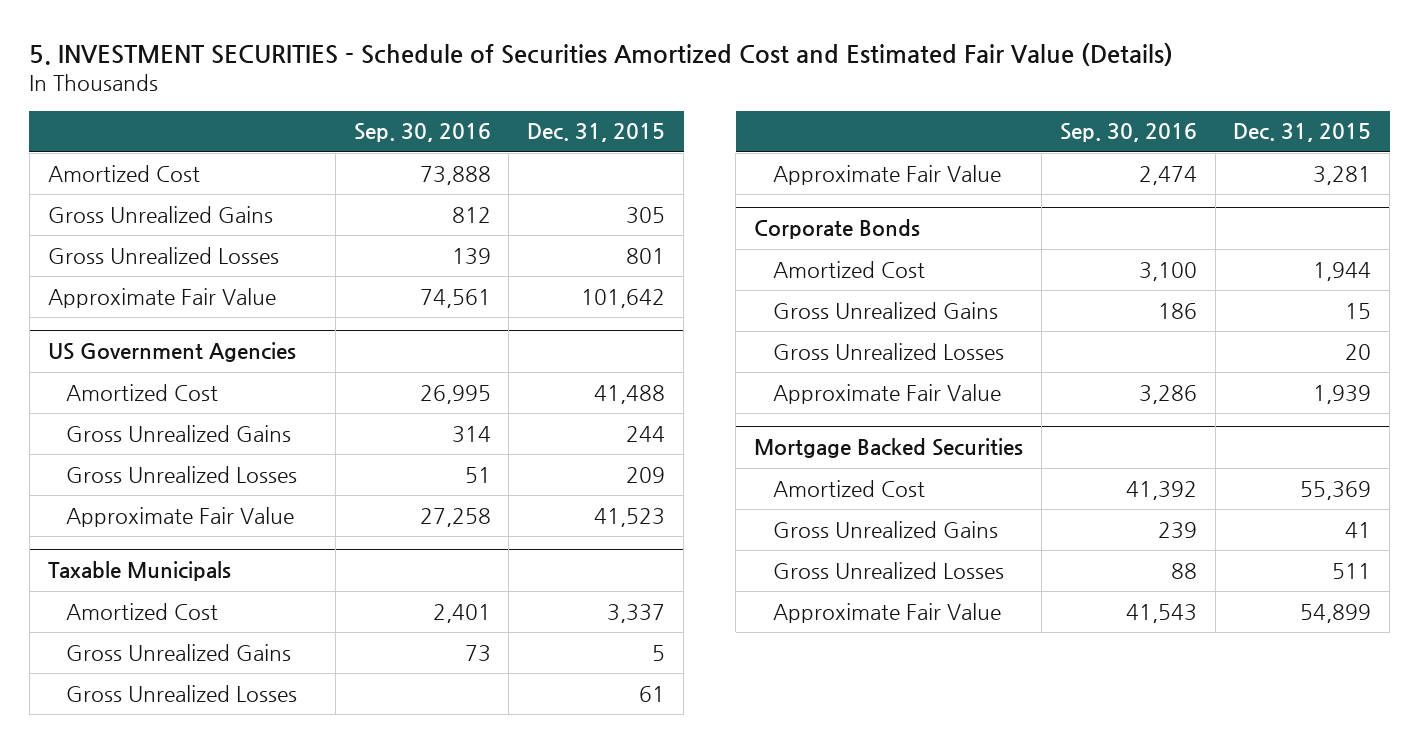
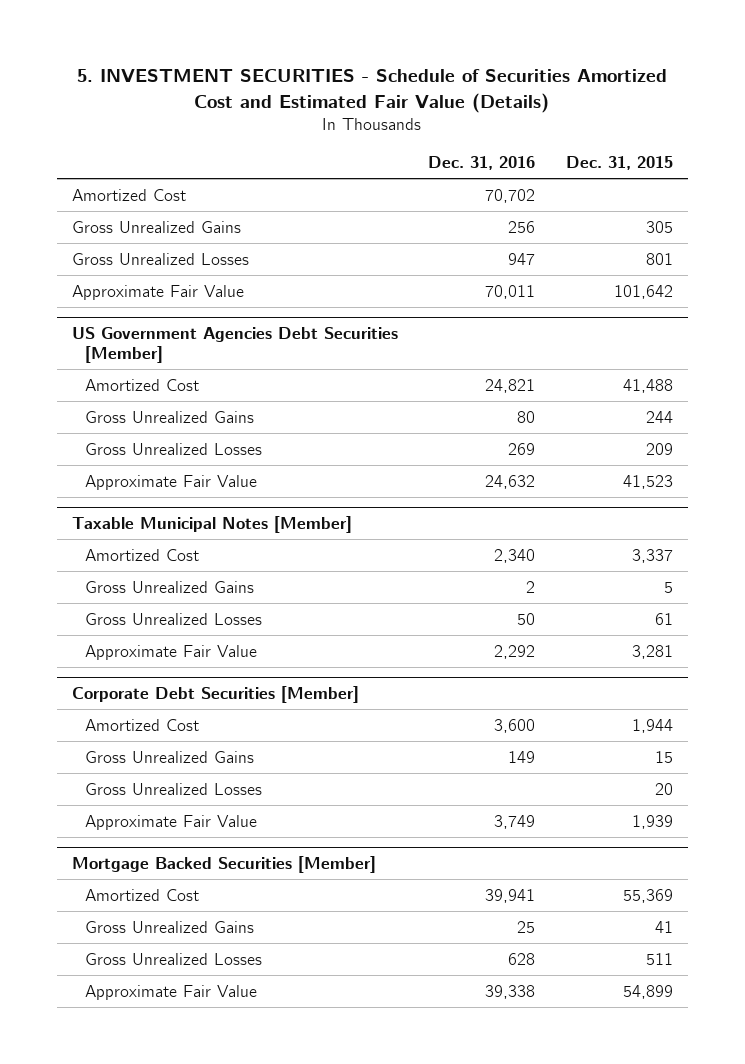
- | Sep. 30, 2016 | Dec. 31, 2015
+ | Dec. 31, 2016 | Dec. 31, 2015
- US Government Agencies
+ US Government Agencies Debt Securities [Member]
- Taxable Municipals
+ Taxable Municipal Notes [Member]
- Corporate Bonds
+ Corporate Debt Securities [Member]
- Mortgage Backed Securities
+ Mortgage Backed Securities [Member]

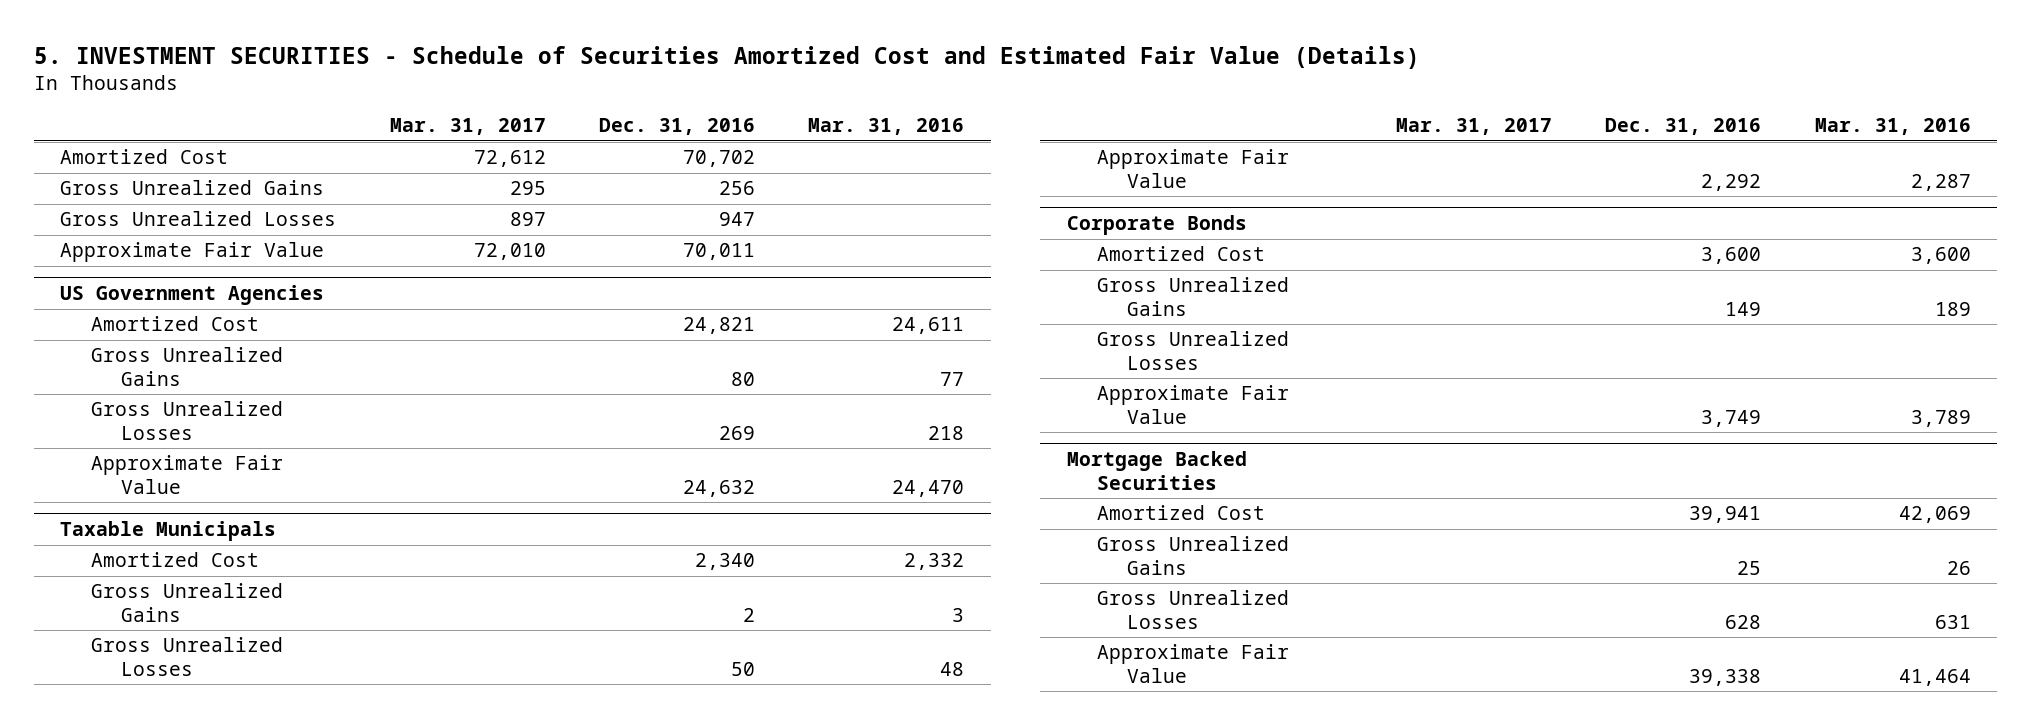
- | Dec. 31, 2016 | Dec. 31, 2015
+ | Mar. 31, 2017 | Dec. 31, 2016 | Mar. 31, 2016
- US Government Agencies Debt Securities [Member]
+ US Government Agencies
- Taxable Municipal Notes [Member]
+ Taxable Municipals
- Corporate Debt Securities [Member]
+ Corporate Bonds
- Mortgage Backed Securities [Member]
+ Mortgage Backed Securities

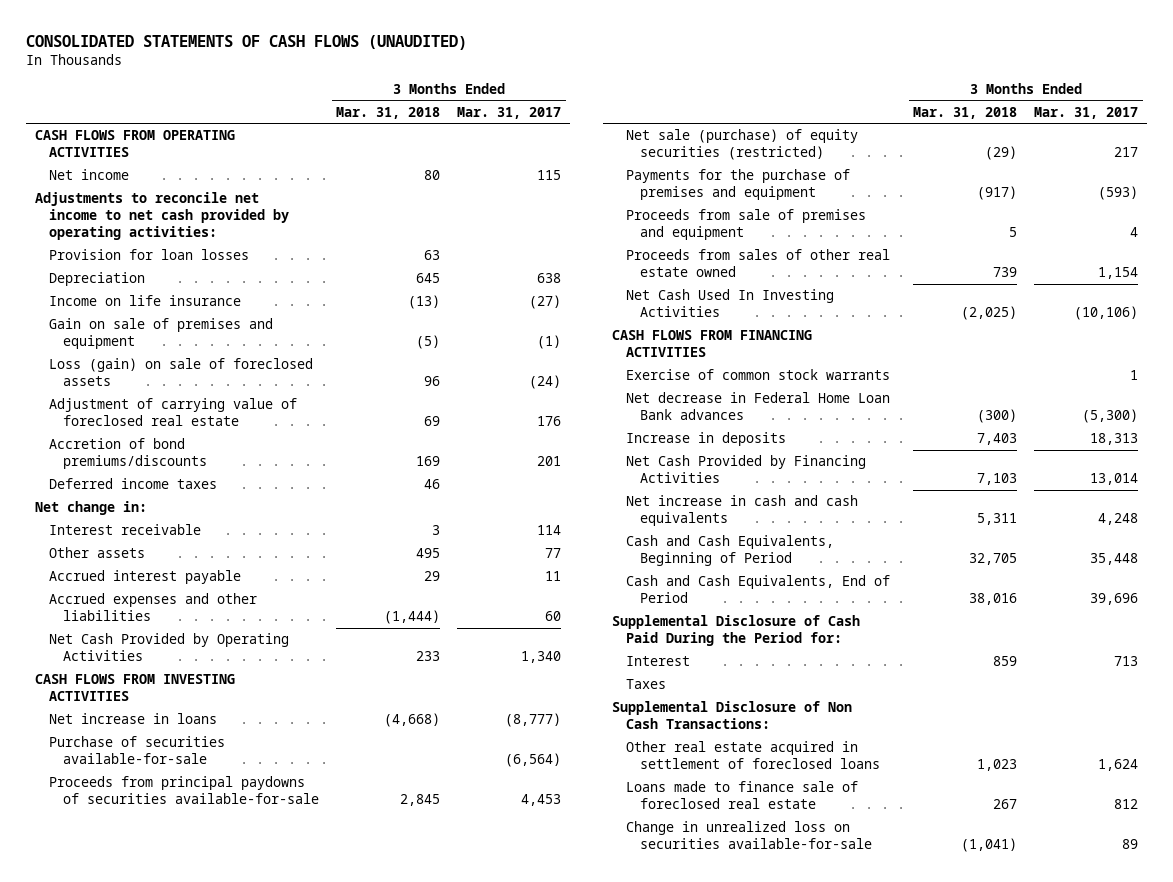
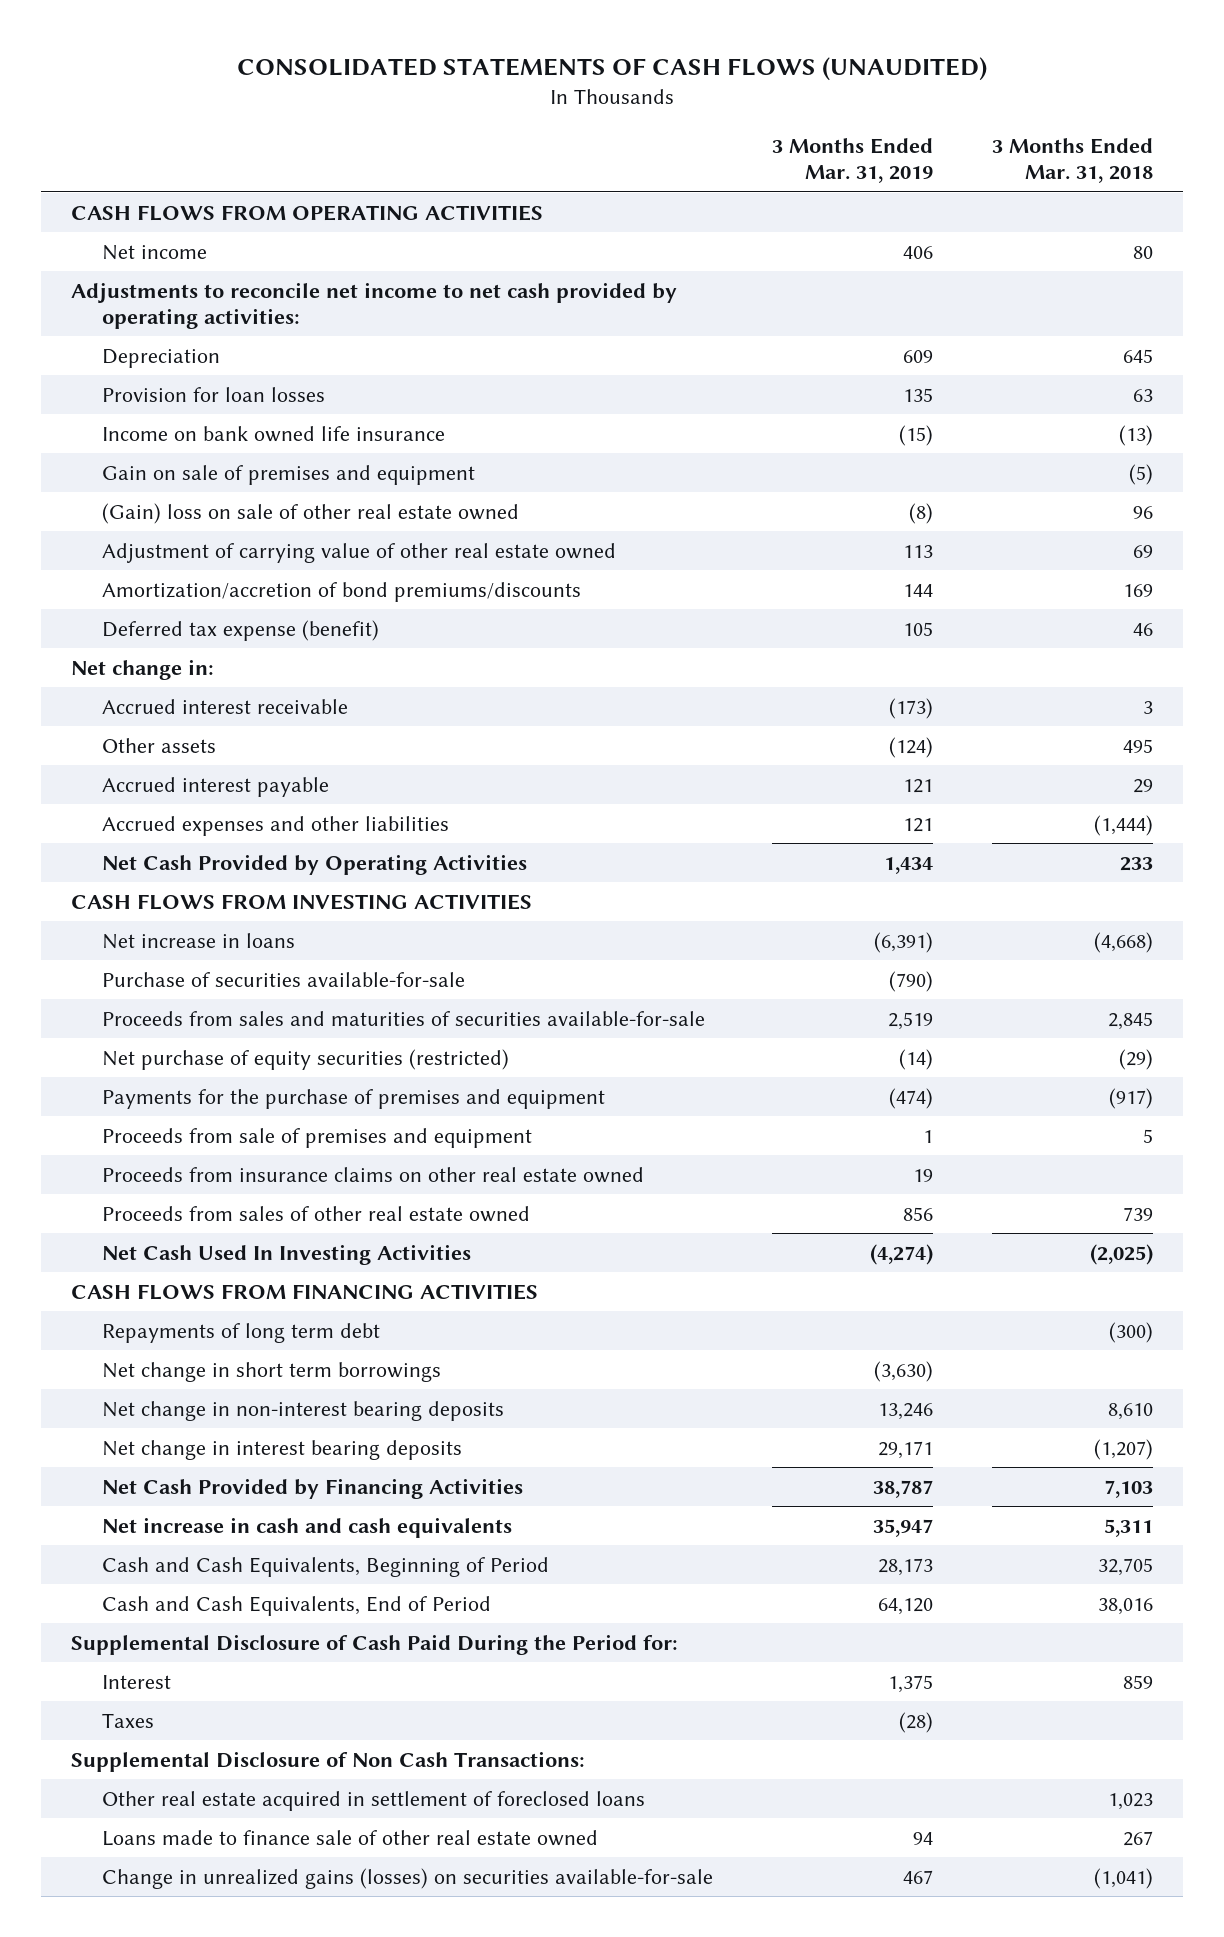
- | 3 Months Ended Mar. 31, 2018 | 3 Months Ended Mar. 31, 2017
+ | 3 Months Ended Mar. 31, 2019 | 3 Months Ended Mar. 31, 2018
- Income on life insurance | (13) | (27)
moved down: Provision for loan losses | 135 | 63
+ Income on bank owned life insurance | (15) | (13)
- Loss (gain) on sale of foreclosed assets | 96 | (24)
- Adjustment of carrying value of foreclosed real estate | 69 | 176
- Accretion of bond premiums/discounts | 169 | 201
- Deferred income taxes | 46 |
+ (Gain) loss on sale of other real estate owned | (8) | 96
+ Adjustment of carrying value of other real estate owned | 113 | 69
+ Amortization/accretion of bond premiums/discounts | 144 | 169
+ Deferred tax expense (benefit) | 105 | 46
- Interest receivable | 3 | 114
+ Accrued interest receivable | (173) | 3
- Proceeds from principal paydowns of securities available-for-sale | 2,845 | 4,453
- Net sale (purchase) of equity securities (restricted) | (29) | 217
+ Proceeds from sales and maturities of securities available-for-sale | 2,519 | 2,845
+ Net purchase of equity securities (restricted) | (14) | (29)
+ Proceeds from insurance claims on other real estate owned | 19 |
- Exercise of common stock warrants | | 1
- Net decrease in Federal Home Loan Bank advances | (300) | (5,300)
- Increase in deposits | 7,403 | 18,313
+ Repayments of long term debt | | (300)
+ Net change in short term borrowings | (3,630) |
+ Net change in non-interest bearing deposits | 13,246 | 8,610
+ Net change in interest bearing deposits | 29,171 | (1,207)
- Loans made to finance sale of foreclosed real estate | 267 | 812
- Change in unrealized loss on securities available-for-sale | (1,041) | 89
+ Loans made to finance sale of other real estate owned | 94 | 267
+ Change in unrealized gains (losses) on securities available-for-sale | 467 | (1,041)

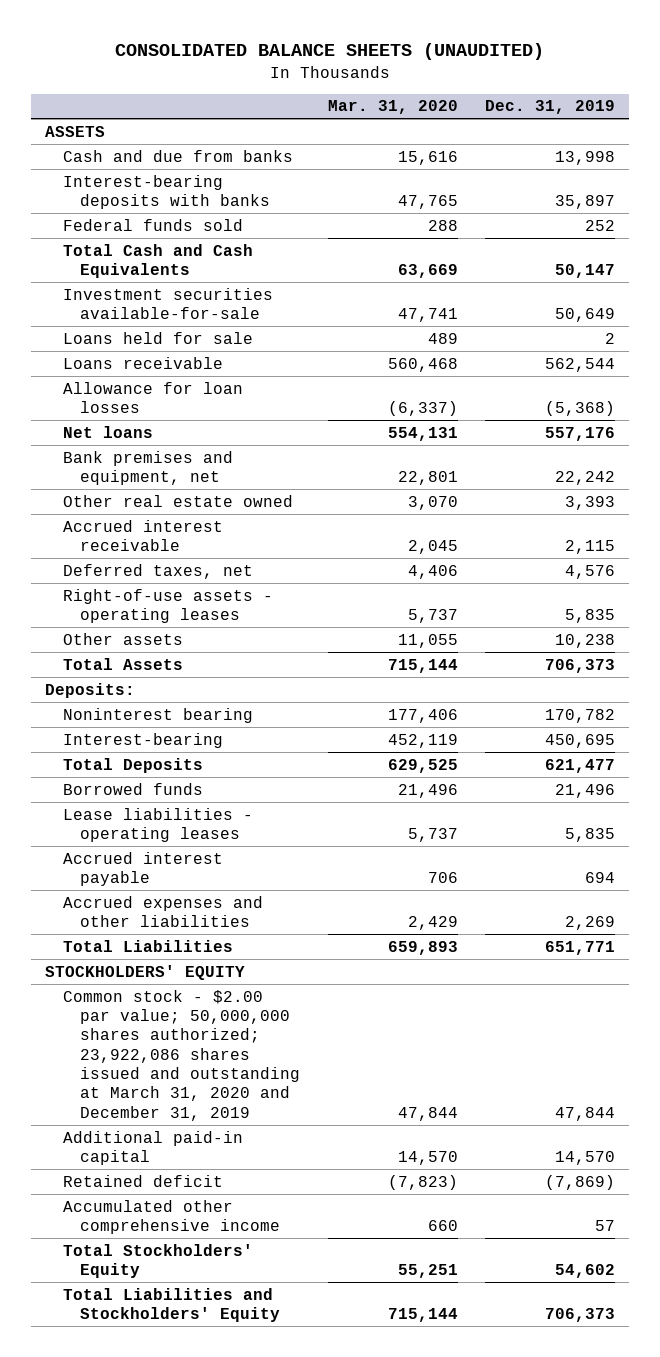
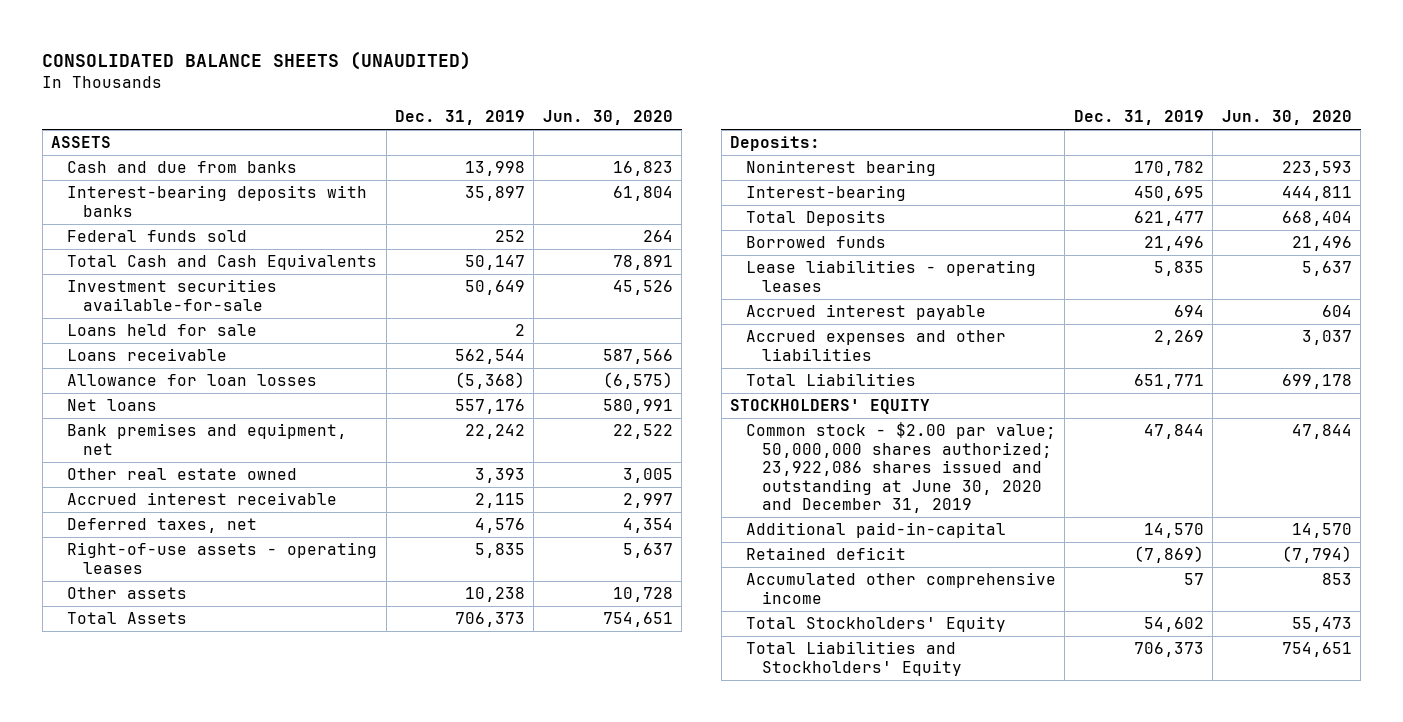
- | Mar. 31, 2020 | Dec. 31, 2019
+ | Dec. 31, 2019 | Jun. 30, 2020
- Common stock - $2.00 par value; 50,000,000 shares authorized; 23,922,086 shares issued and outstanding at March 31, 2020 and December 31, 2019 | 47,844 | 47,844
- Additional paid-in capital | 14,570 | 14,570
+ Common stock - $2.00 par value; 50,000,000 shares authorized; 23,922,086 shares issued and outstanding at June 30, 2020 and December 31, 2019 | 47,844 | 47,844
+ Additional paid-in-capital | 14,570 | 14,570

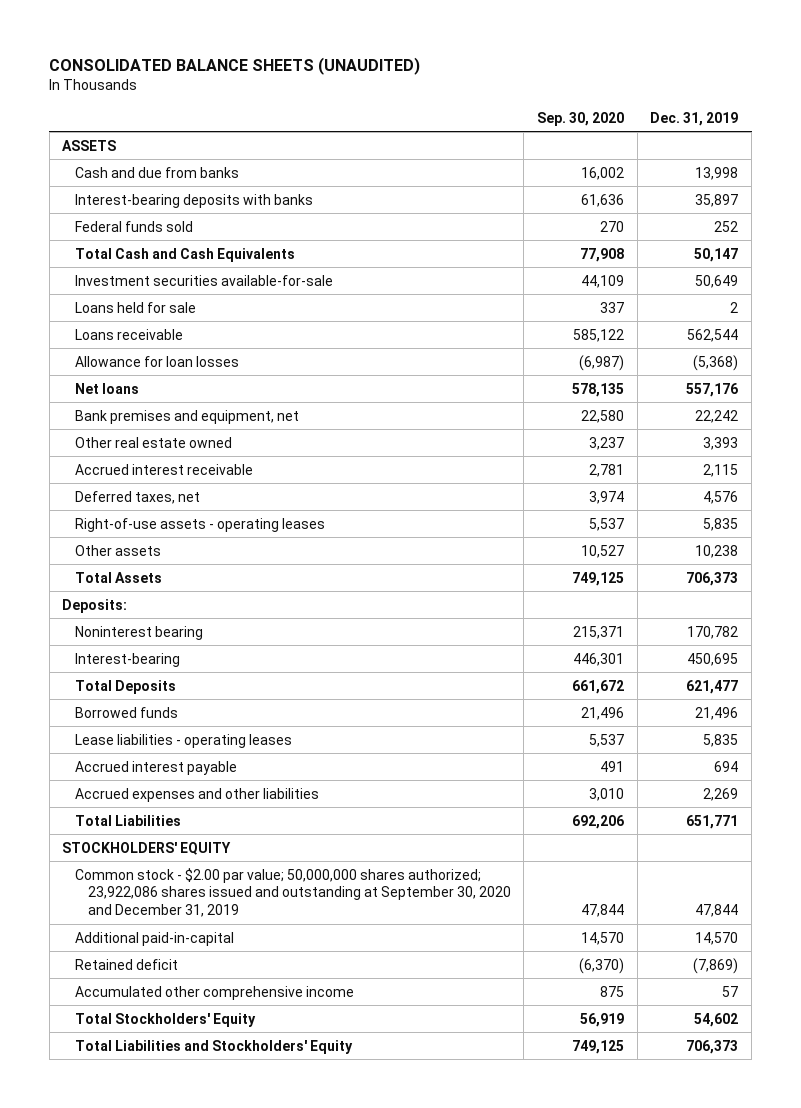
- | Dec. 31, 2019 | Jun. 30, 2020
+ | Sep. 30, 2020 | Dec. 31, 2019
- Common stock - $2.00 par value; 50,000,000 shares authorized; 23,922,086 shares issued and outstanding at June 30, 2020 and December 31, 2019 | 47,844 | 47,844
+ Common stock - $2.00 par value; 50,000,000 shares authorized; 23,922,086 shares issued and outstanding at September 30, 2020 and December 31, 2019 | 47,844 | 47,844

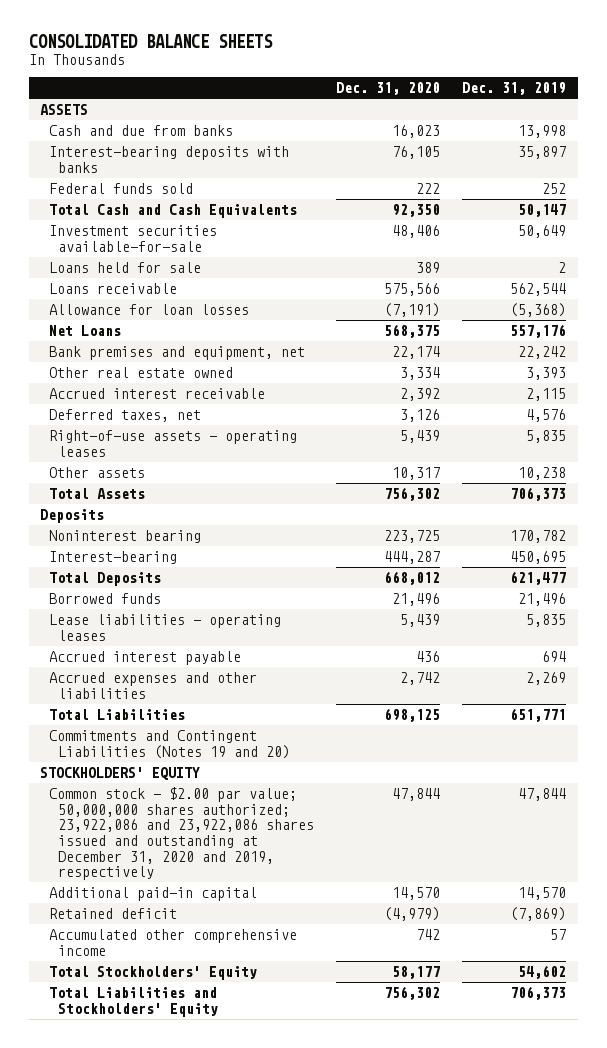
- CONSOLIDATED BALANCE SHEETS (UNAUDITED)
+ CONSOLIDATED BALANCE SHEETS
- | Sep. 30, 2020 | Dec. 31, 2019
+ | Dec. 31, 2020 | Dec. 31, 2019
- Net loans | 578,135 | 557,176
+ Net Loans | 568,375 | 557,176
- Deposits:
+ Deposits
+ Commitments and Contingent Liabilities (Notes 19 and 20)
- Common stock - $2.00 par value; 50,000,000 shares authorized; 23,922,086 shares issued and outstanding at September 30, 2020 and December 31, 2019 | 47,844 | 47,844
- Additional paid-in-capital | 14,570 | 14,570
+ Common stock - $2.00 par value; 50,000,000 shares authorized; 23,922,086 and 23,922,086 shares issued and outstanding at December 31, 2020 and 2019, respectively | 47,844 | 47,844
+ Additional paid-in capital | 14,570 | 14,570

